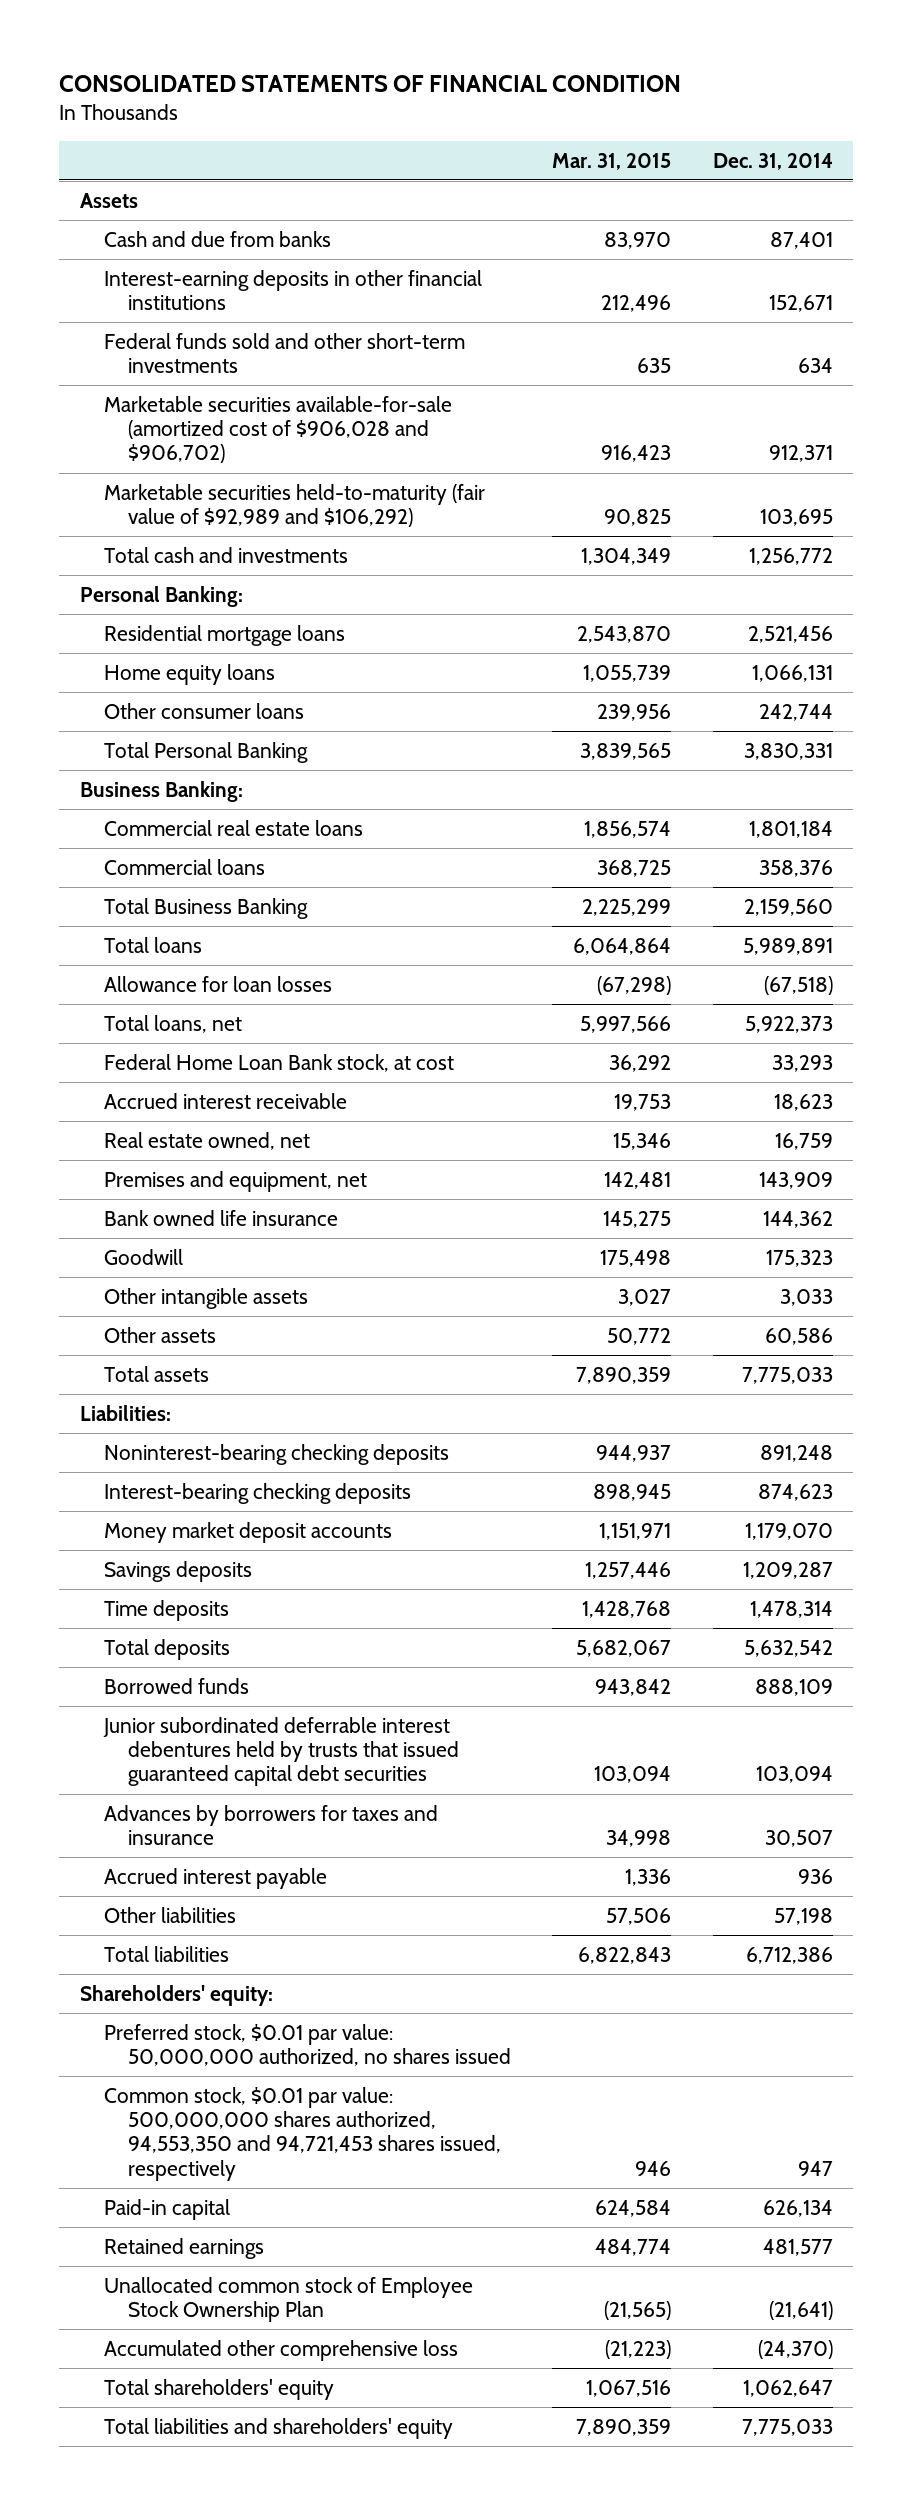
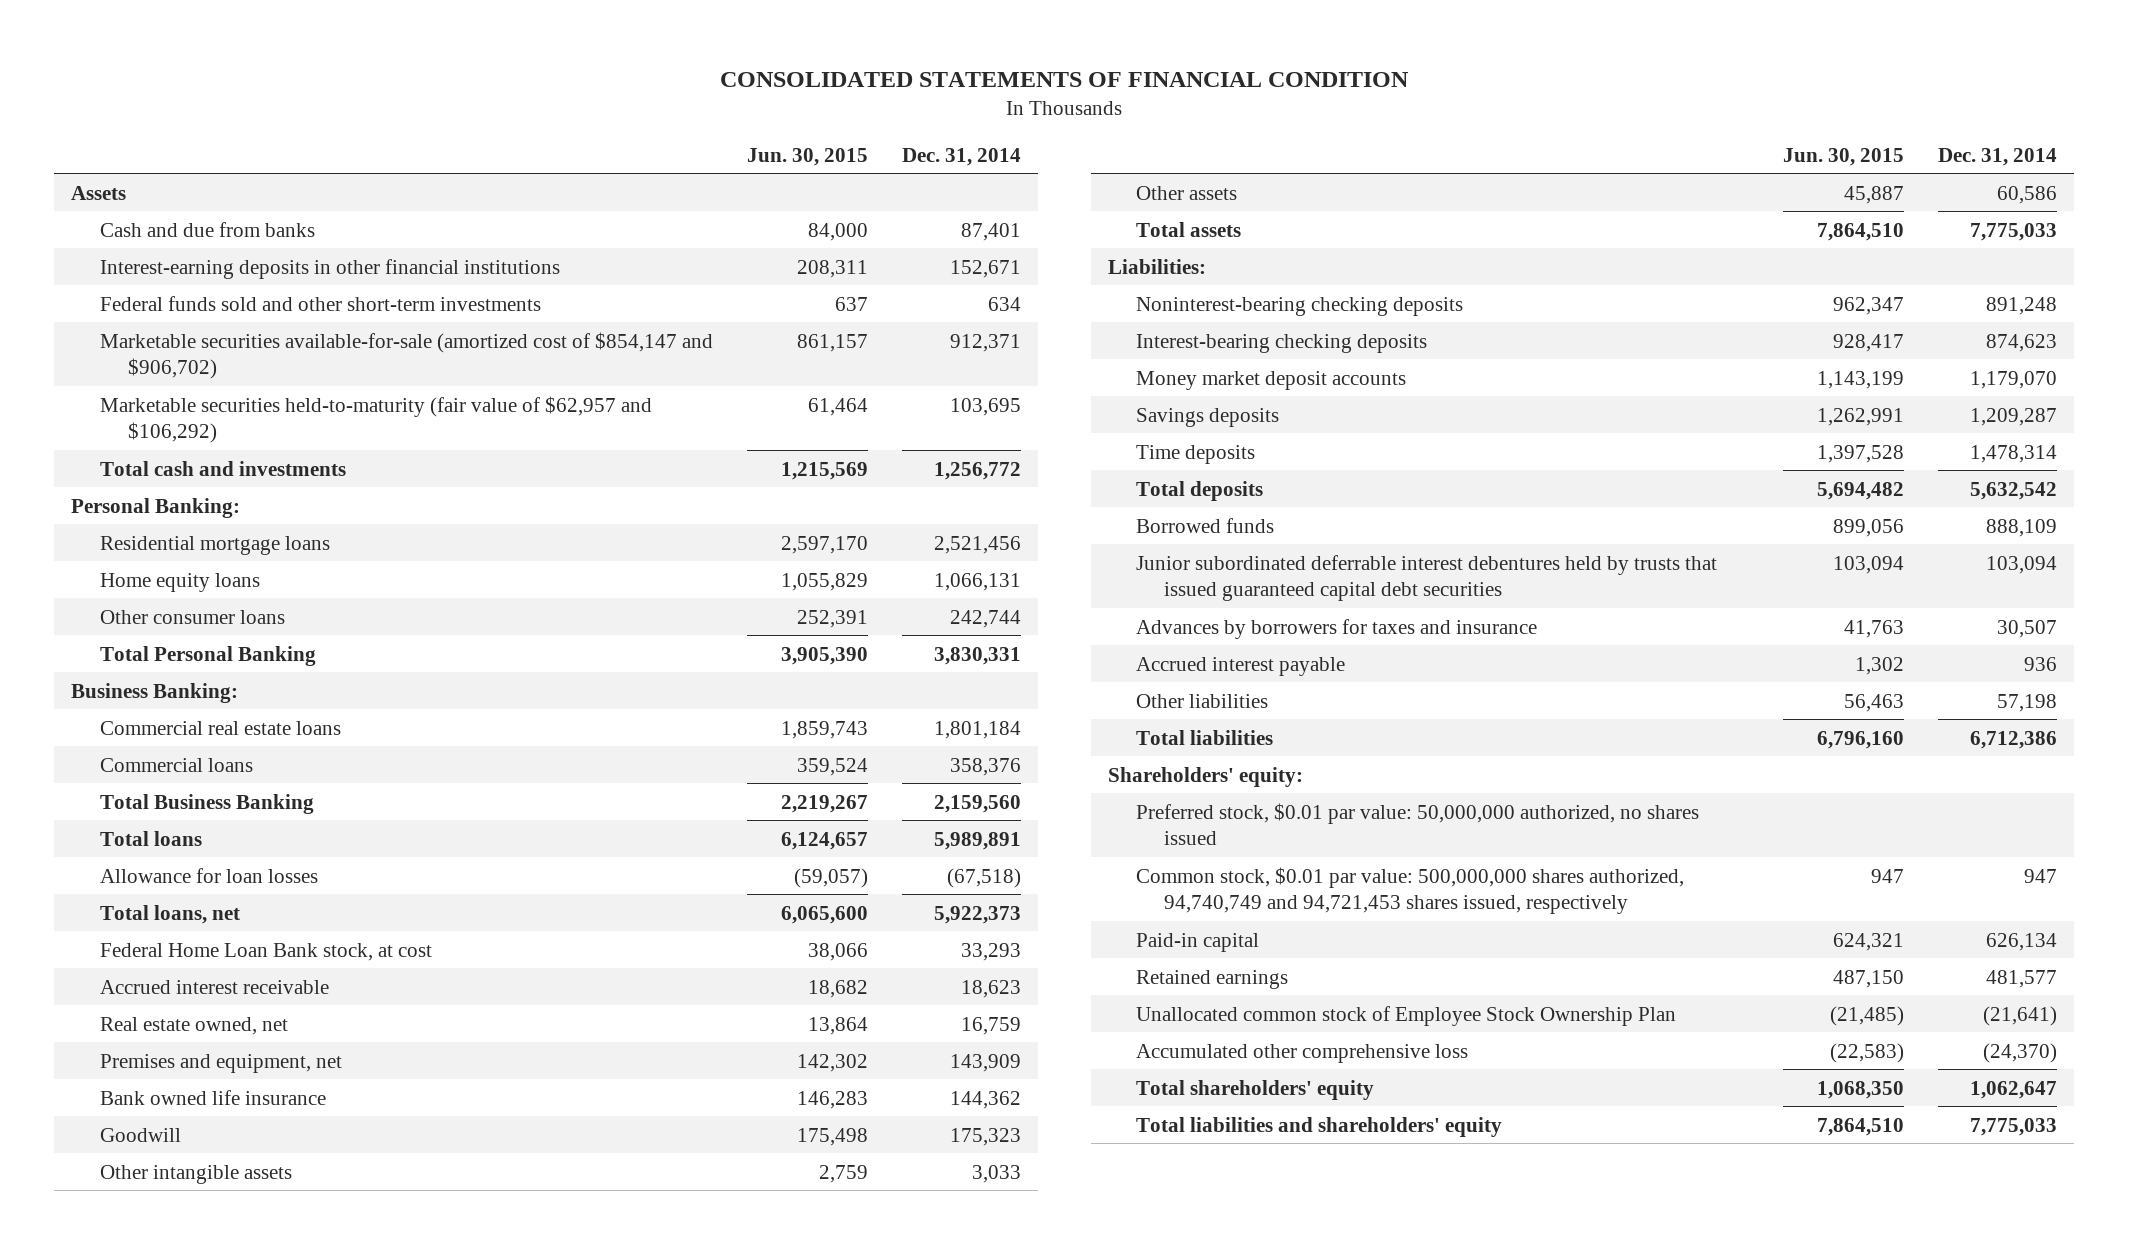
- | Mar. 31, 2015 | Dec. 31, 2014
+ | Jun. 30, 2015 | Dec. 31, 2014
- Marketable securities available-for-sale (amortized cost of $906,028 and $906,702) | 916,423 | 912,371
- Marketable securities held-to-maturity (fair value of $92,989 and $106,292) | 90,825 | 103,695
+ Marketable securities available-for-sale (amortized cost of $854,147 and $906,702) | 861,157 | 912,371
+ Marketable securities held-to-maturity (fair value of $62,957 and $106,292) | 61,464 | 103,695
- Common stock, $0.01 par value: 500,000,000 shares authorized, 94,553,350 and 94,721,453 shares issued, respectively | 946 | 947
+ Common stock, $0.01 par value: 500,000,000 shares authorized, 94,740,749 and 94,721,453 shares issued, respectively | 947 | 947

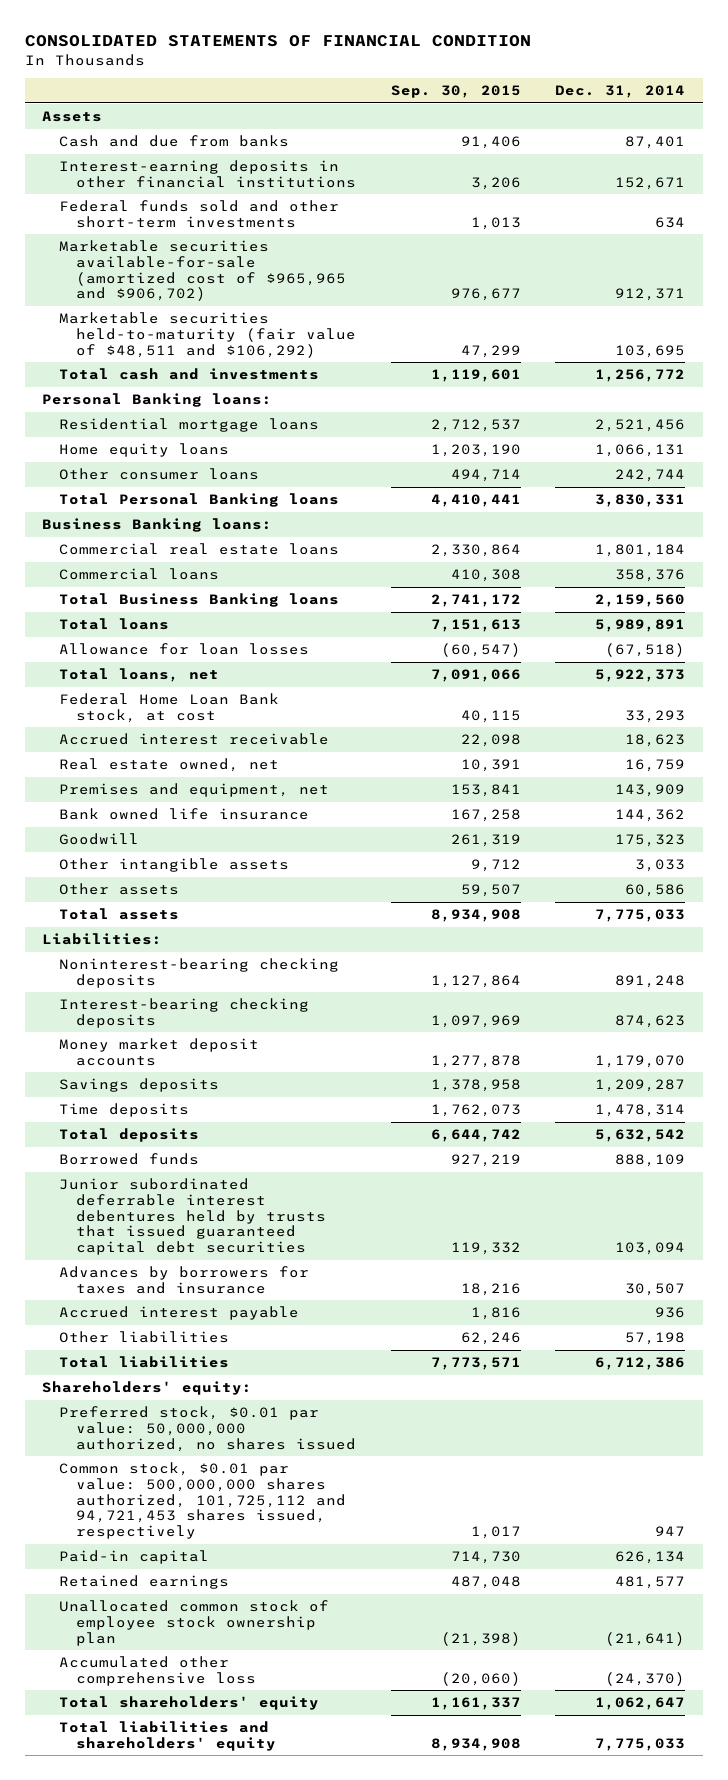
- | Jun. 30, 2015 | Dec. 31, 2014
+ | Sep. 30, 2015 | Dec. 31, 2014
- Marketable securities available-for-sale (amortized cost of $854,147 and $906,702) | 861,157 | 912,371
- Marketable securities held-to-maturity (fair value of $62,957 and $106,292) | 61,464 | 103,695
+ Marketable securities available-for-sale (amortized cost of $965,965 and $906,702) | 976,677 | 912,371
+ Marketable securities held-to-maturity (fair value of $48,511 and $106,292) | 47,299 | 103,695
- Personal Banking:
+ Personal Banking loans:
- Total Personal Banking | 3,905,390 | 3,830,331
- Business Banking:
+ Total Personal Banking loans | 4,410,441 | 3,830,331
+ Business Banking loans:
- Total Business Banking | 2,219,267 | 2,159,560
+ Total Business Banking loans | 2,741,172 | 2,159,560
- Common stock, $0.01 par value: 500,000,000 shares authorized, 94,740,749 and 94,721,453 shares issued, respectively | 947 | 947
+ Common stock, $0.01 par value: 500,000,000 shares authorized, 101,725,112 and 94,721,453 shares issued, respectively | 1,017 | 947
- Unallocated common stock of Employee Stock Ownership Plan | (21,485) | (21,641)
+ Unallocated common stock of employee stock ownership plan | (21,398) | (21,641)

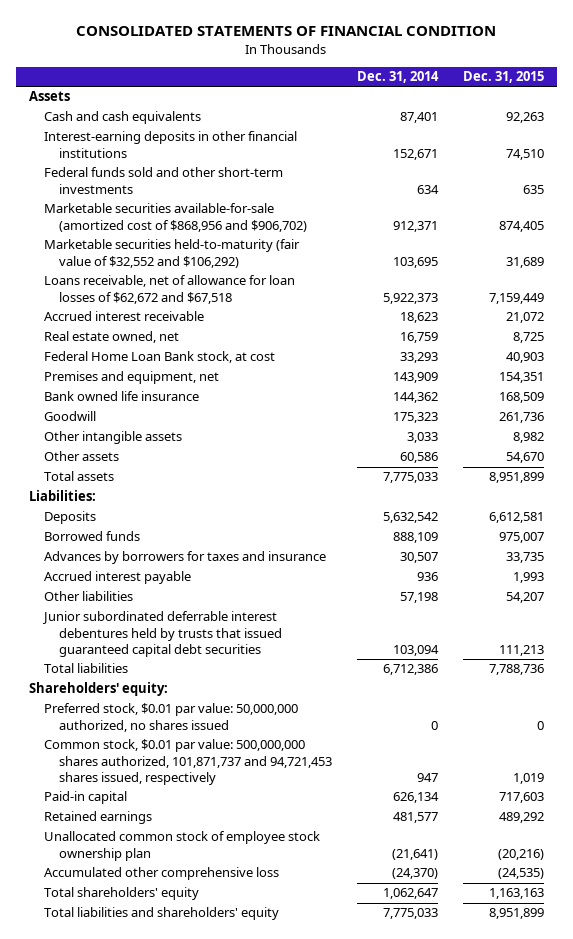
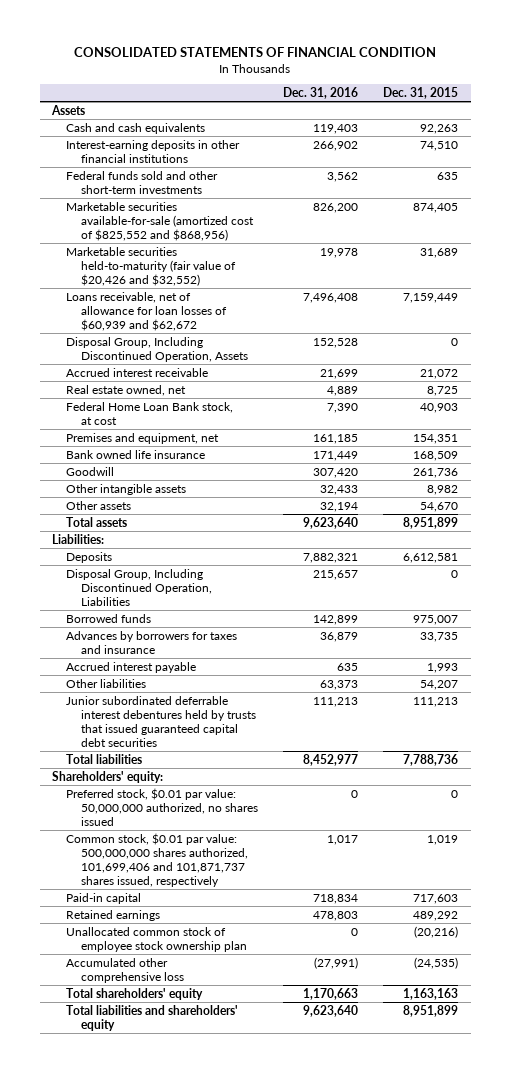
- | Dec. 31, 2014 | Dec. 31, 2015
+ | Dec. 31, 2016 | Dec. 31, 2015
- Marketable securities available-for-sale (amortized cost of $868,956 and $906,702) | 912,371 | 874,405
- Marketable securities held-to-maturity (fair value of $32,552 and $106,292) | 103,695 | 31,689
- Loans receivable, net of allowance for loan losses of $62,672 and $67,518 | 5,922,373 | 7,159,449
+ Marketable securities available-for-sale (amortized cost of $825,552 and $868,956) | 826,200 | 874,405
+ Marketable securities held-to-maturity (fair value of $20,426 and $32,552) | 19,978 | 31,689
+ Loans receivable, net of allowance for loan losses of $60,939 and $62,672 | 7,496,408 | 7,159,449
+ Disposal Group, Including Discontinued Operation, Assets | 152,528 | 0
+ Disposal Group, Including Discontinued Operation, Liabilities | 215,657 | 0
- Common stock, $0.01 par value: 500,000,000 shares authorized, 101,871,737 and 94,721,453 shares issued, respectively | 947 | 1,019
+ Common stock, $0.01 par value: 500,000,000 shares authorized, 101,699,406 and 101,871,737 shares issued, respectively | 1,017 | 1,019

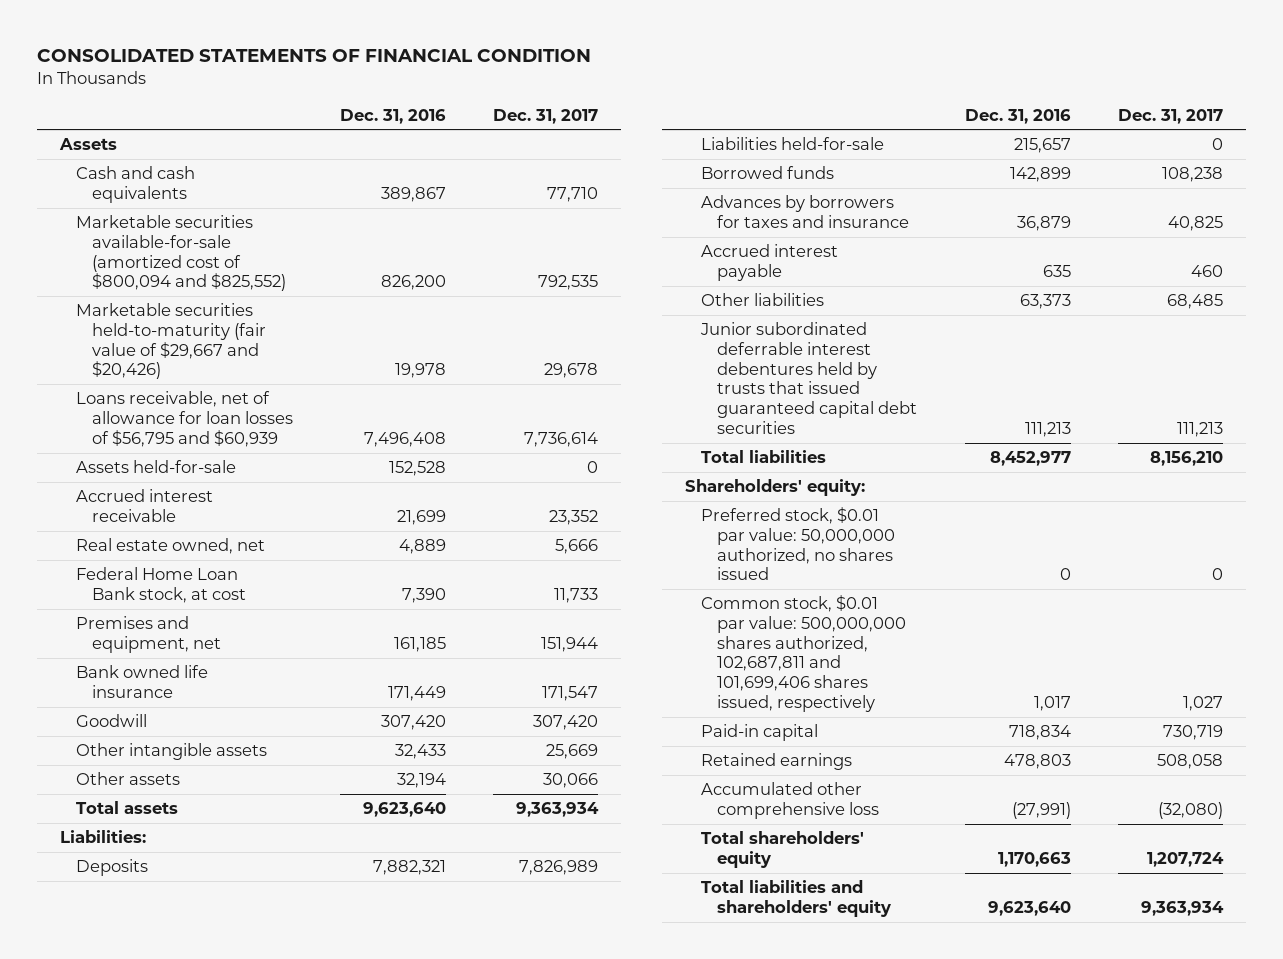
- | Dec. 31, 2016 | Dec. 31, 2015
+ | Dec. 31, 2016 | Dec. 31, 2017
- Cash and cash equivalents | 119,403 | 92,263
- Interest-earning deposits in other financial institutions | 266,902 | 74,510
- Federal funds sold and other short-term investments | 3,562 | 635
- Marketable securities available-for-sale (amortized cost of $825,552 and $868,956) | 826,200 | 874,405
- Marketable securities held-to-maturity (fair value of $20,426 and $32,552) | 19,978 | 31,689
- Loans receivable, net of allowance for loan losses of $60,939 and $62,672 | 7,496,408 | 7,159,449
- Disposal Group, Including Discontinued Operation, Assets | 152,528 | 0
+ Cash and cash equivalents | 389,867 | 77,710
+ Marketable securities available-for-sale (amortized cost of $800,094 and $825,552) | 826,200 | 792,535
+ Marketable securities held-to-maturity (fair value of $29,667 and $20,426) | 19,978 | 29,678
+ Loans receivable, net of allowance for loan losses of $56,795 and $60,939 | 7,496,408 | 7,736,614
+ Assets held-for-sale | 152,528 | 0
- Disposal Group, Including Discontinued Operation, Liabilities | 215,657 | 0
+ Liabilities held-for-sale | 215,657 | 0
- Common stock, $0.01 par value: 500,000,000 shares authorized, 101,699,406 and 101,871,737 shares issued, respectively | 1,017 | 1,019
+ Common stock, $0.01 par value: 500,000,000 shares authorized, 102,687,811 and 101,699,406 shares issued, respectively | 1,017 | 1,027
- Unallocated common stock of employee stock ownership plan | 0 | (20,216)

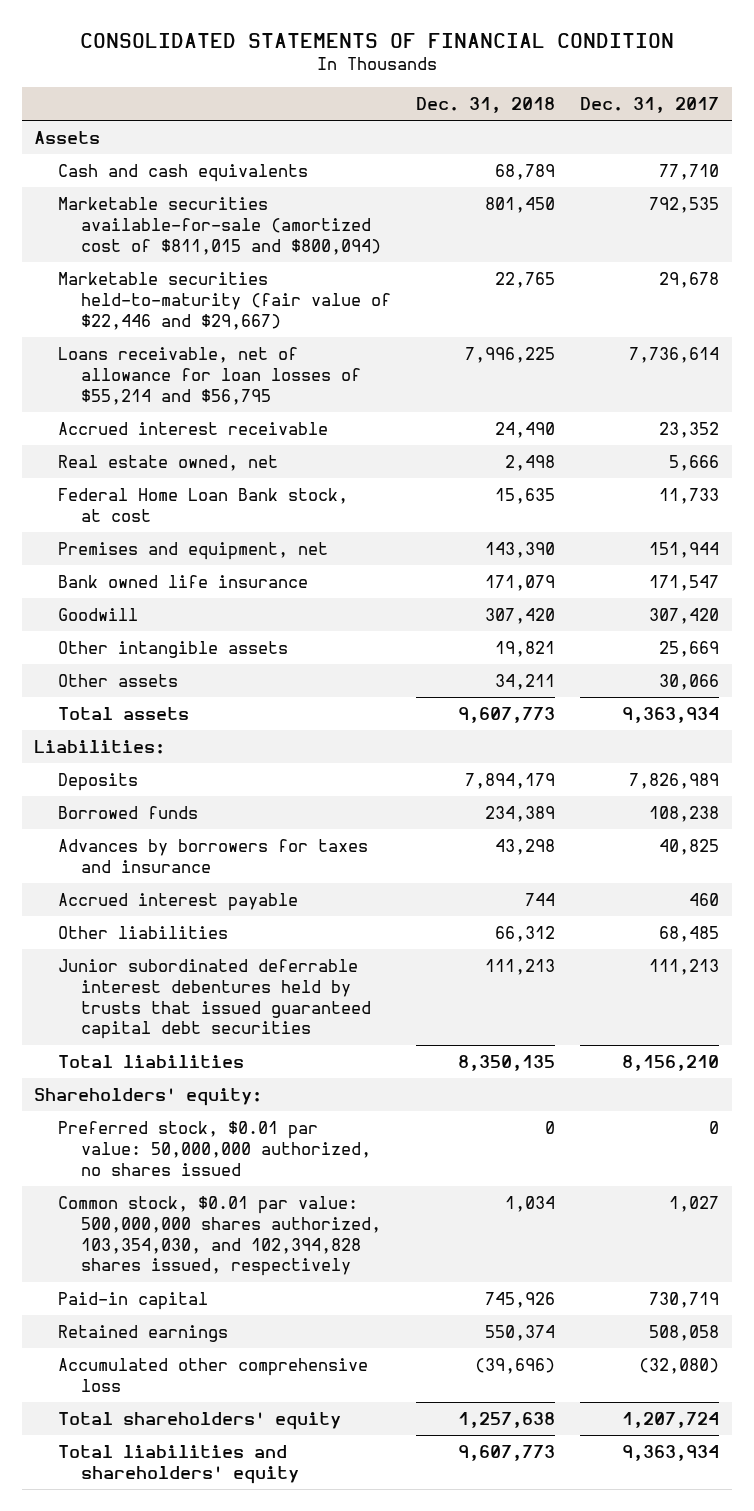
- | Dec. 31, 2016 | Dec. 31, 2017
+ | Dec. 31, 2018 | Dec. 31, 2017
- Marketable securities available-for-sale (amortized cost of $800,094 and $825,552) | 826,200 | 792,535
- Marketable securities held-to-maturity (fair value of $29,667 and $20,426) | 19,978 | 29,678
- Loans receivable, net of allowance for loan losses of $56,795 and $60,939 | 7,496,408 | 7,736,614
- Assets held-for-sale | 152,528 | 0
+ Marketable securities available-for-sale (amortized cost of $811,015 and $800,094) | 801,450 | 792,535
+ Marketable securities held-to-maturity (fair value of $22,446 and $29,667) | 22,765 | 29,678
+ Loans receivable, net of allowance for loan losses of $55,214 and $56,795 | 7,996,225 | 7,736,614
- Liabilities held-for-sale | 215,657 | 0
- Common stock, $0.01 par value: 500,000,000 shares authorized, 102,687,811 and 101,699,406 shares issued, respectively | 1,017 | 1,027
+ Common stock, $0.01 par value: 500,000,000 shares authorized, 103,354,030, and 102,394,828 shares issued, respectively | 1,034 | 1,027

